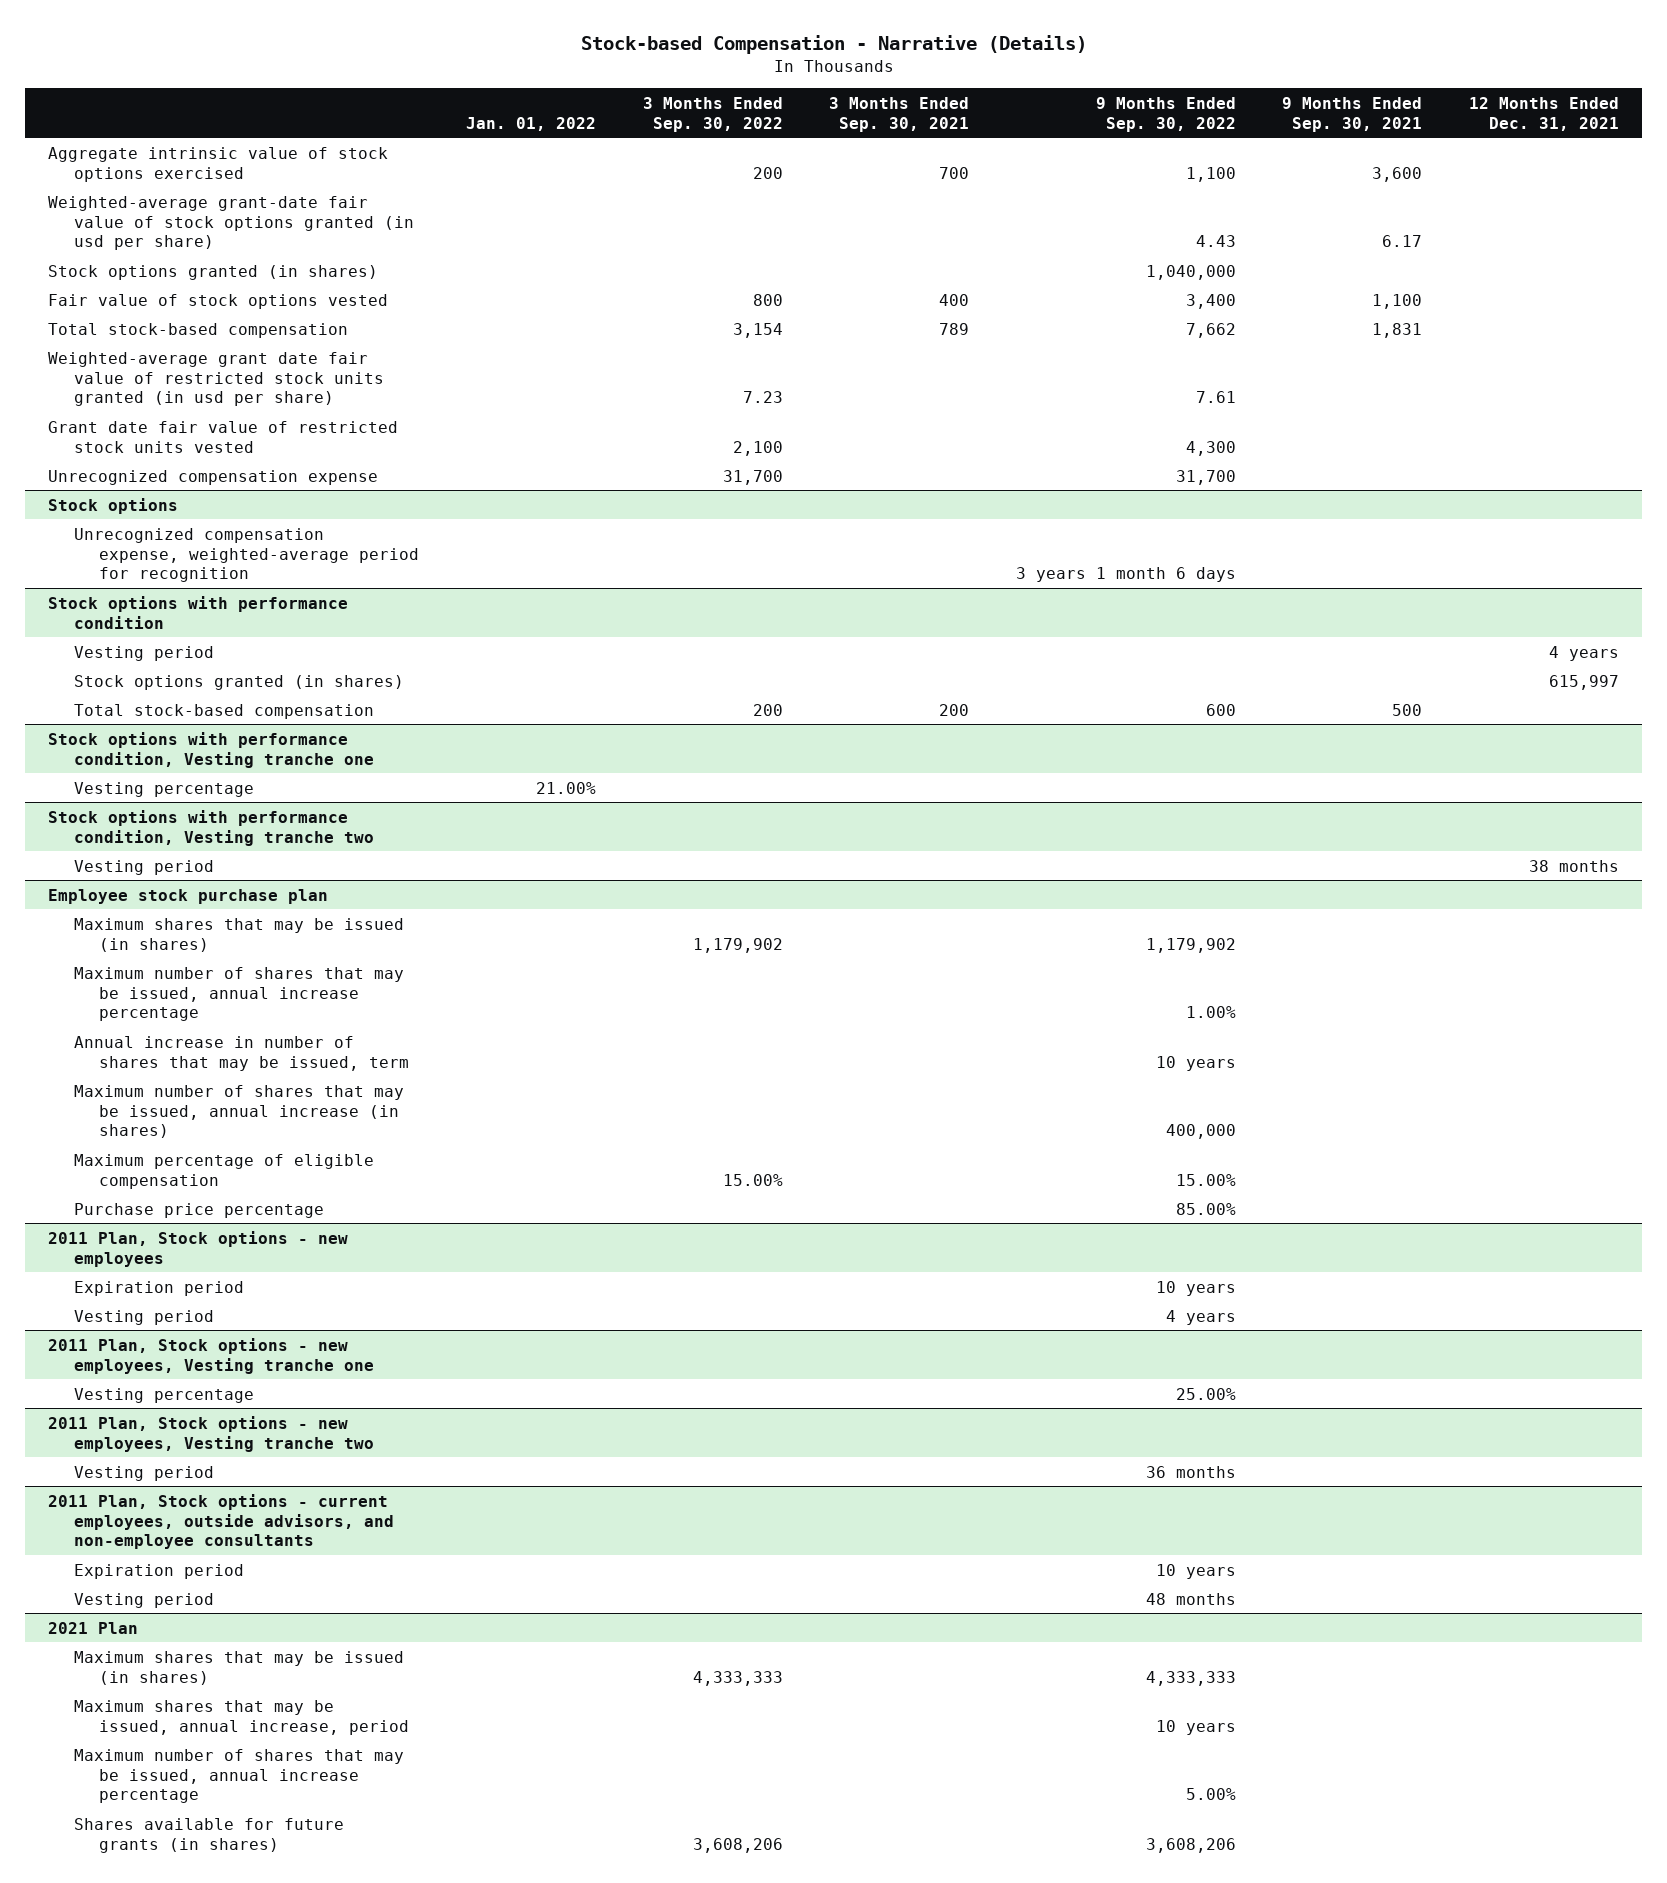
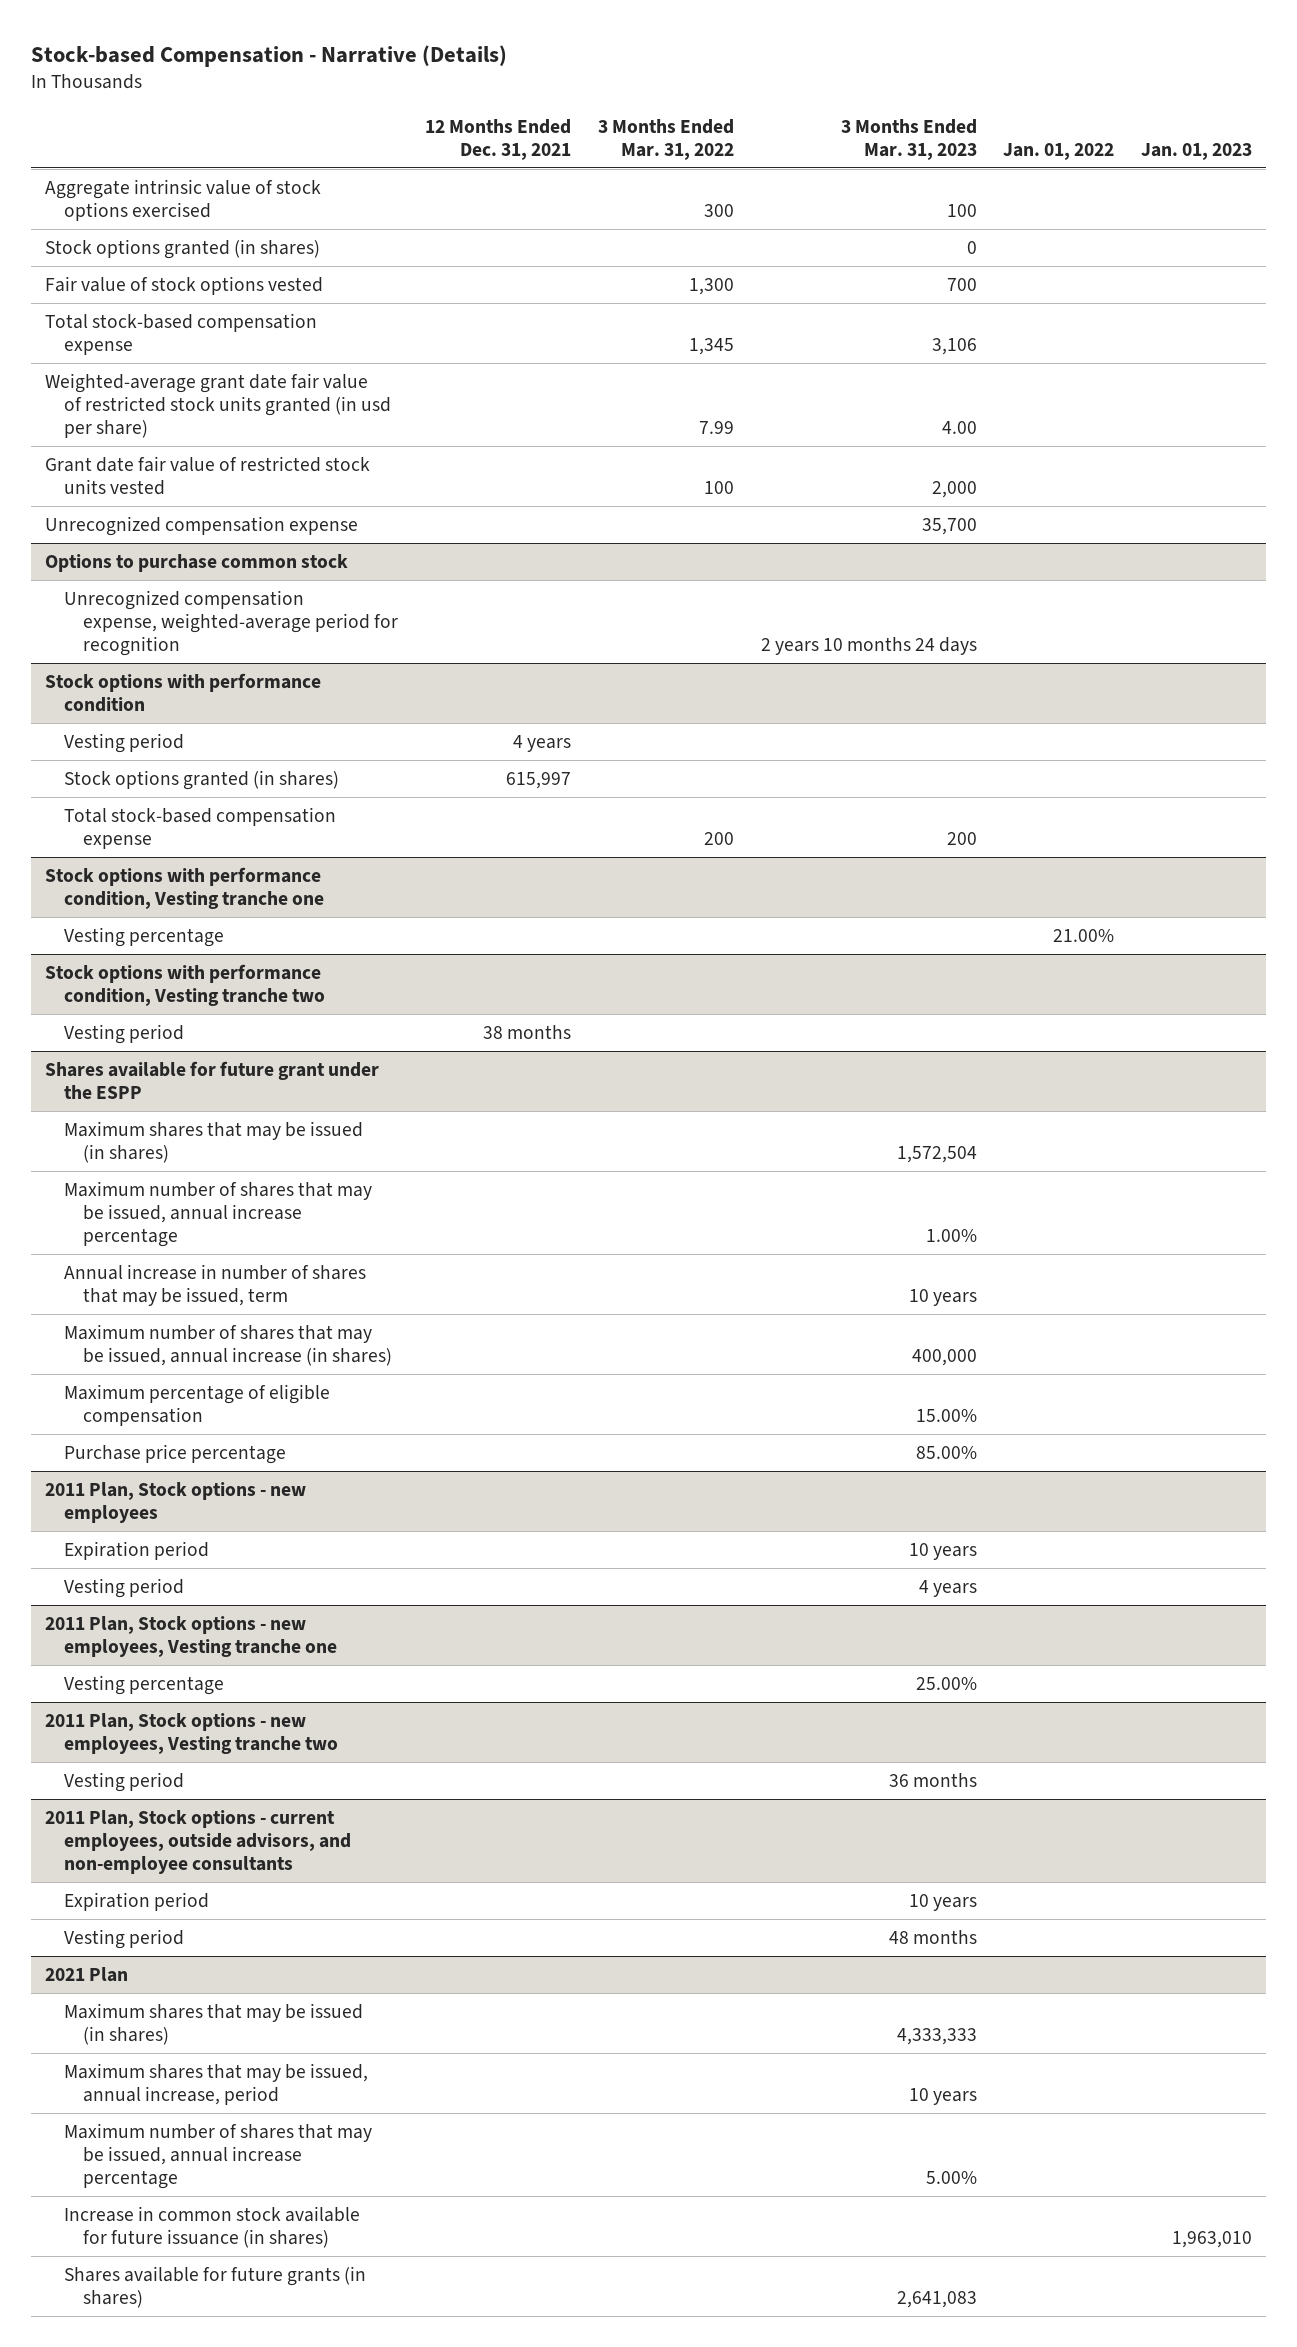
- | Jan. 01, 2022 | 3 Months Ended Sep. 30, 2022 | 3 Months Ended Sep. 30, 2021 | 9 Months Ended Sep. 30, 2022 | 9 Months Ended Sep. 30, 2021 | 12 Months Ended Dec. 31, 2021
+ | 12 Months Ended Dec. 31, 2021 | 3 Months Ended Mar. 31, 2022 | 3 Months Ended Mar. 31, 2023 | Jan. 01, 2022 | Jan. 01, 2023
- Weighted-average grant-date fair value of stock options granted (in usd per share) | | | | 4.43 | 6.17 |
- Total stock-based compensation | | 3,154 | 789 | 7,662 | 1,831 |
+ Total stock-based compensation expense | | 1,345 | 3,106 | |
- Stock options
+ Options to purchase common stock
@ Stock options with performance condition
- Total stock-based compensation | | 200 | 200 | 600 | 500 |
+ Total stock-based compensation expense | | 200 | 200 | |
- Employee stock purchase plan
+ Shares available for future grant under the ESPP
@ 2021 Plan
+ Increase in common stock available for future issuance (in shares) | | | | | 1,963,010

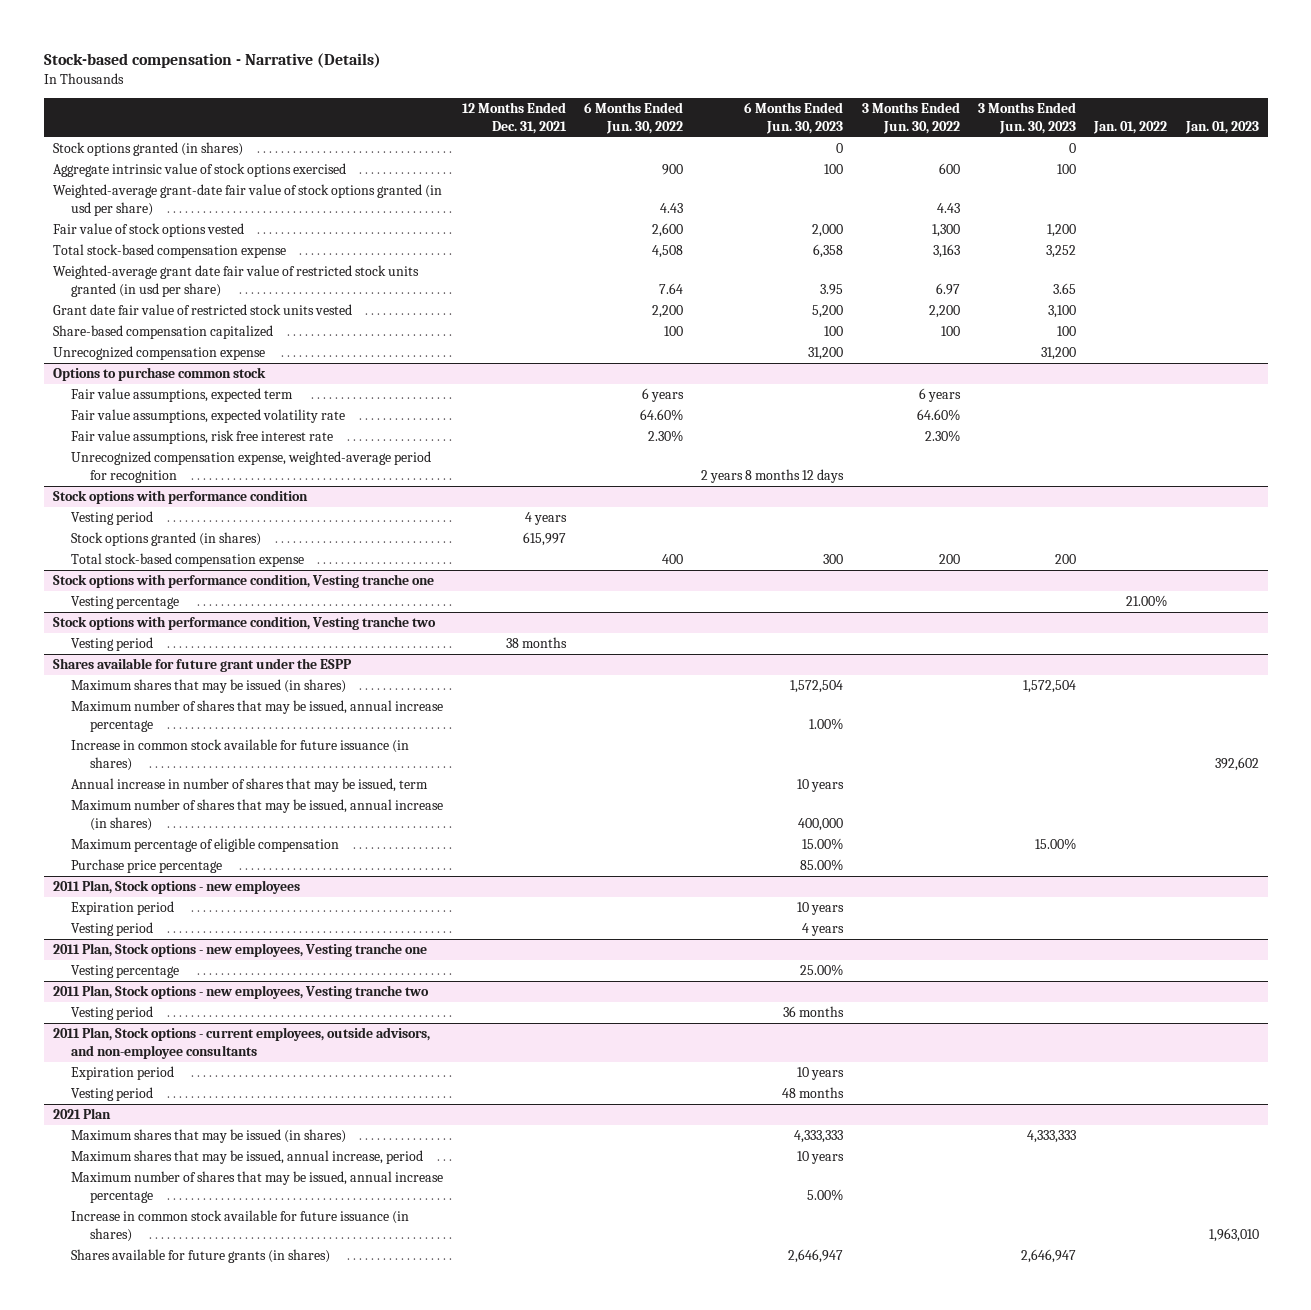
- Stock-based Compensation - Narrative (Details)
+ Stock-based compensation - Narrative (Details)
- | 12 Months Ended Dec. 31, 2021 | 3 Months Ended Mar. 31, 2022 | 3 Months Ended Mar. 31, 2023 | Jan. 01, 2022 | Jan. 01, 2023
+ | 12 Months Ended Dec. 31, 2021 | 6 Months Ended Jun. 30, 2022 | 6 Months Ended Jun. 30, 2023 | 3 Months Ended Jun. 30, 2022 | 3 Months Ended Jun. 30, 2023 | Jan. 01, 2022 | Jan. 01, 2023
moved down: Aggregate intrinsic value of stock options exercised | | 900 | 100 | 600 | 100 | |
+ Weighted-average grant-date fair value of stock options granted (in usd per share) | | 4.43 | | 4.43 | | |
+ Share-based compensation capitalized | | 100 | 100 | 100 | 100 | |
@ Options to purchase common stock
+ Fair value assumptions, expected term | | 6 years | | 6 years | | |
+ Fair value assumptions, expected volatility rate | | 64.60% | | 64.60% | | |
+ Fair value assumptions, risk free interest rate | | 2.30% | | 2.30% | | |
@ Shares available for future grant under the ESPP
+ Increase in common stock available for future issuance (in shares) | | | | | | | 392,602

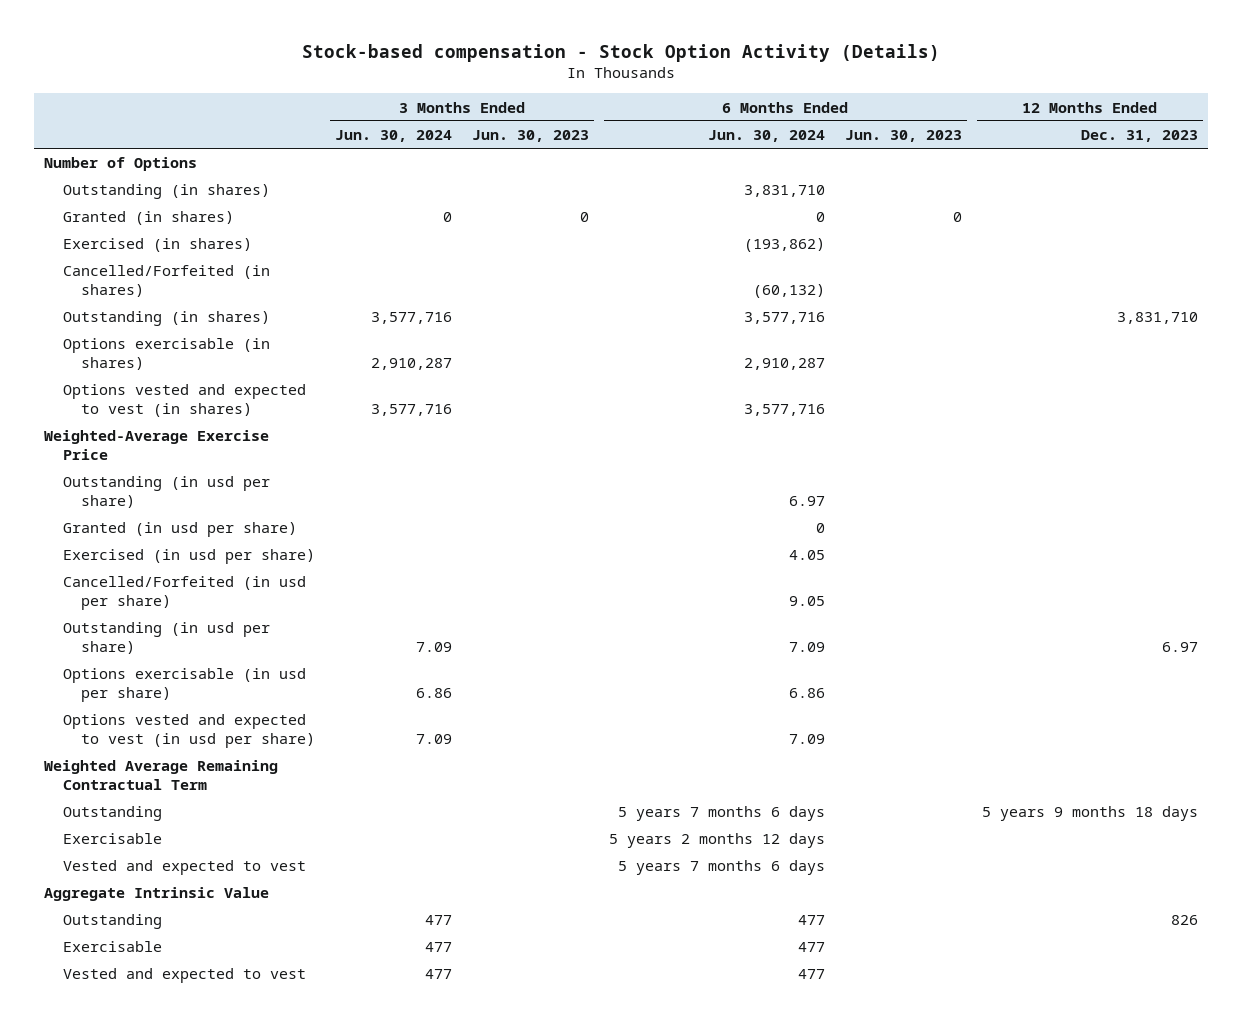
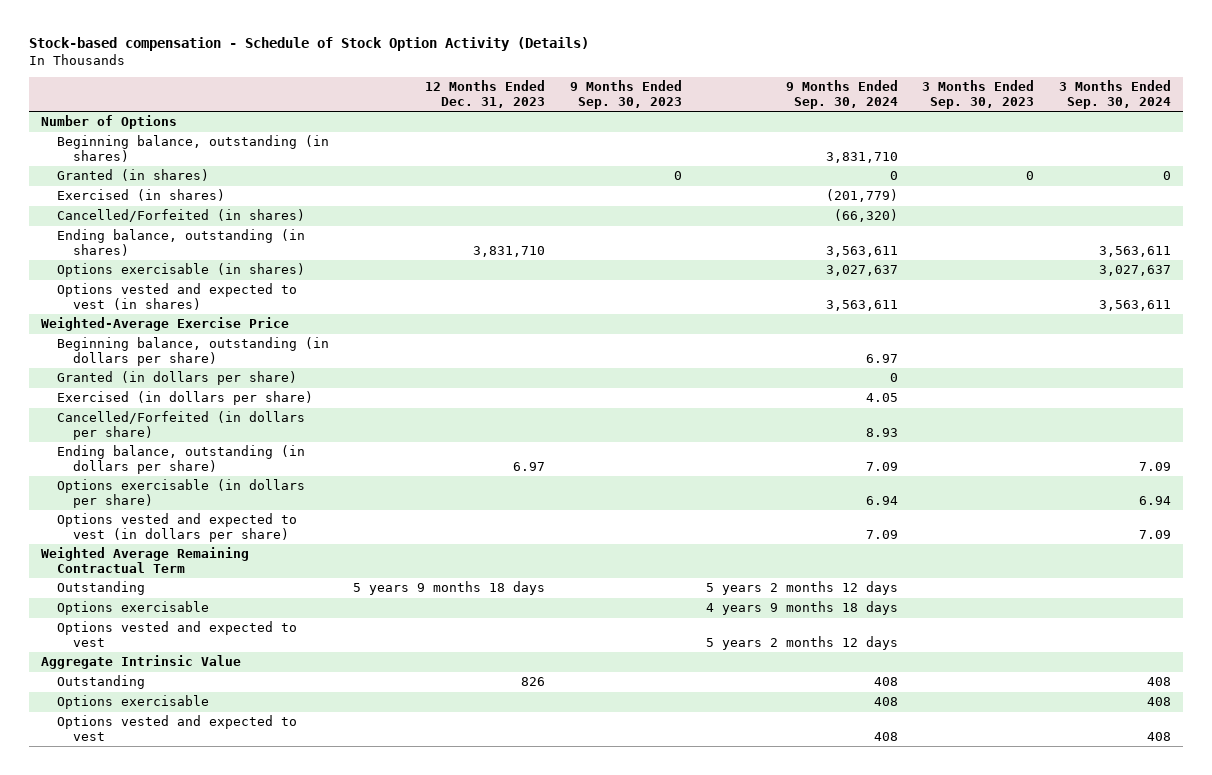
- Stock-based compensation - Stock Option Activity (Details)
+ Stock-based compensation - Schedule of Stock Option Activity (Details)
- | 3 Months Ended Jun. 30, 2024 | 3 Months Ended Jun. 30, 2023 | 6 Months Ended Jun. 30, 2024 | 6 Months Ended Jun. 30, 2023 | 12 Months Ended Dec. 31, 2023
+ | 12 Months Ended Dec. 31, 2023 | 9 Months Ended Sep. 30, 2023 | 9 Months Ended Sep. 30, 2024 | 3 Months Ended Sep. 30, 2023 | 3 Months Ended Sep. 30, 2024
- Outstanding (in shares) | | | 3,831,710 | |
+ Beginning balance, outstanding (in shares) | | | 3,831,710 | |
- Outstanding (in shares) | 3,577,716 | | 3,577,716 | | 3,831,710
+ Ending balance, outstanding (in shares) | 3,831,710 | | 3,563,611 | | 3,563,611
- Outstanding (in usd per share) | | | 6.97 | |
- Granted (in usd per share) | | | 0 | |
- Exercised (in usd per share) | | | 4.05 | |
- Cancelled/Forfeited (in usd per share) | | | 9.05 | |
- Outstanding (in usd per share) | 7.09 | | 7.09 | | 6.97
- Options exercisable (in usd per share) | 6.86 | | 6.86 | |
- Options vested and expected to vest (in usd per share) | 7.09 | | 7.09 | |
+ Beginning balance, outstanding (in dollars per share) | | | 6.97 | |
+ Granted (in dollars per share) | | | 0 | |
+ Exercised (in dollars per share) | | | 4.05 | |
+ Cancelled/Forfeited (in dollars per share) | | | 8.93 | |
+ Ending balance, outstanding (in dollars per share) | 6.97 | | 7.09 | | 7.09
+ Options exercisable (in dollars per share) | | | 6.94 | | 6.94
+ Options vested and expected to vest (in dollars per share) | | | 7.09 | | 7.09
- Exercisable | | | 5 years 2 months 12 days | |
- Vested and expected to vest | | | 5 years 7 months 6 days | |
+ Options exercisable | | | 4 years 9 months 18 days | |
+ Options vested and expected to vest | | | 5 years 2 months 12 days | |
- Exercisable | 477 | | 477 | |
- Vested and expected to vest | 477 | | 477 | |
+ Options exercisable | | | 408 | | 408
+ Options vested and expected to vest | | | 408 | | 408

